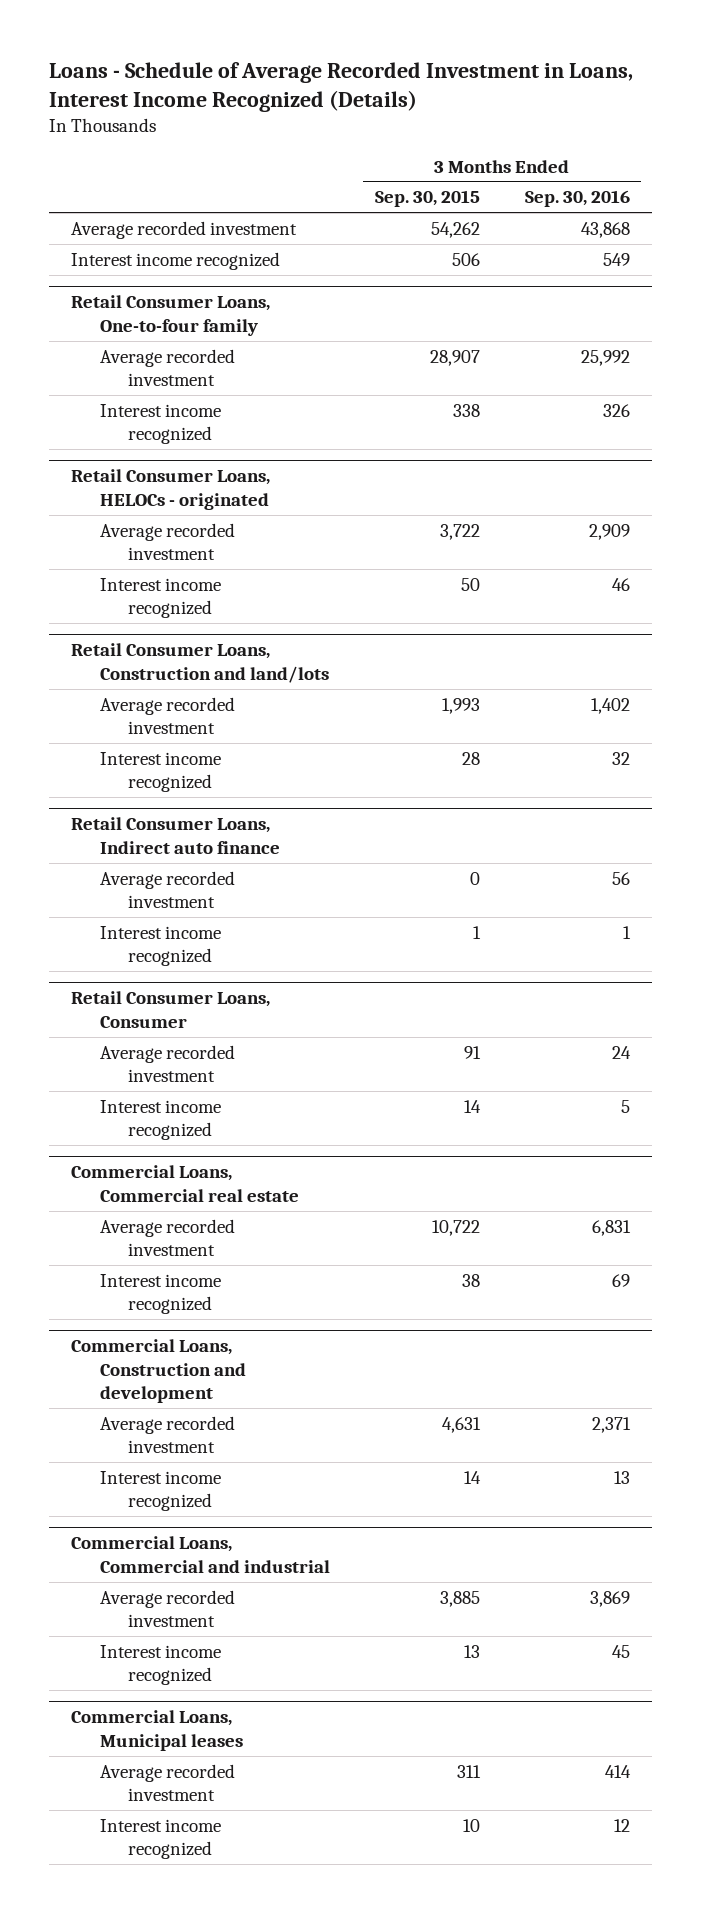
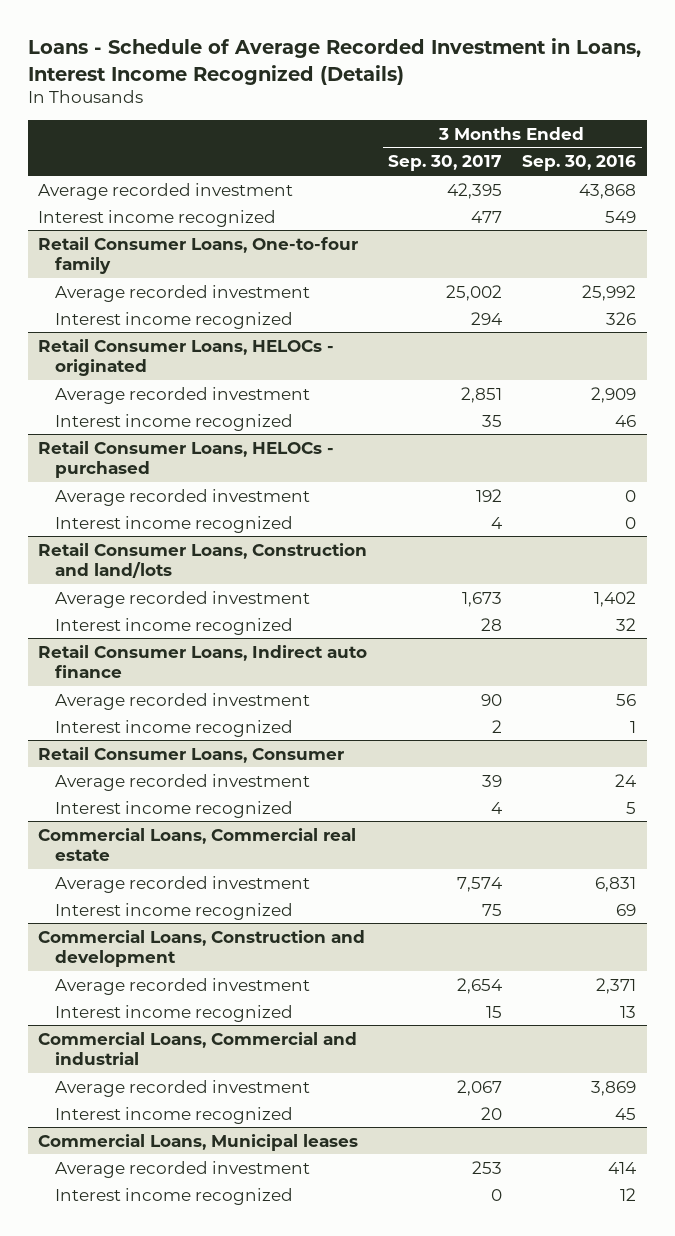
- | 3 Months Ended Sep. 30, 2015 | 3 Months Ended Sep. 30, 2016
+ | 3 Months Ended Sep. 30, 2017 | 3 Months Ended Sep. 30, 2016
+ Retail Consumer Loans, HELOCs - purchased
+ Average recorded investment | 192 | 0
+ Interest income recognized | 4 | 0

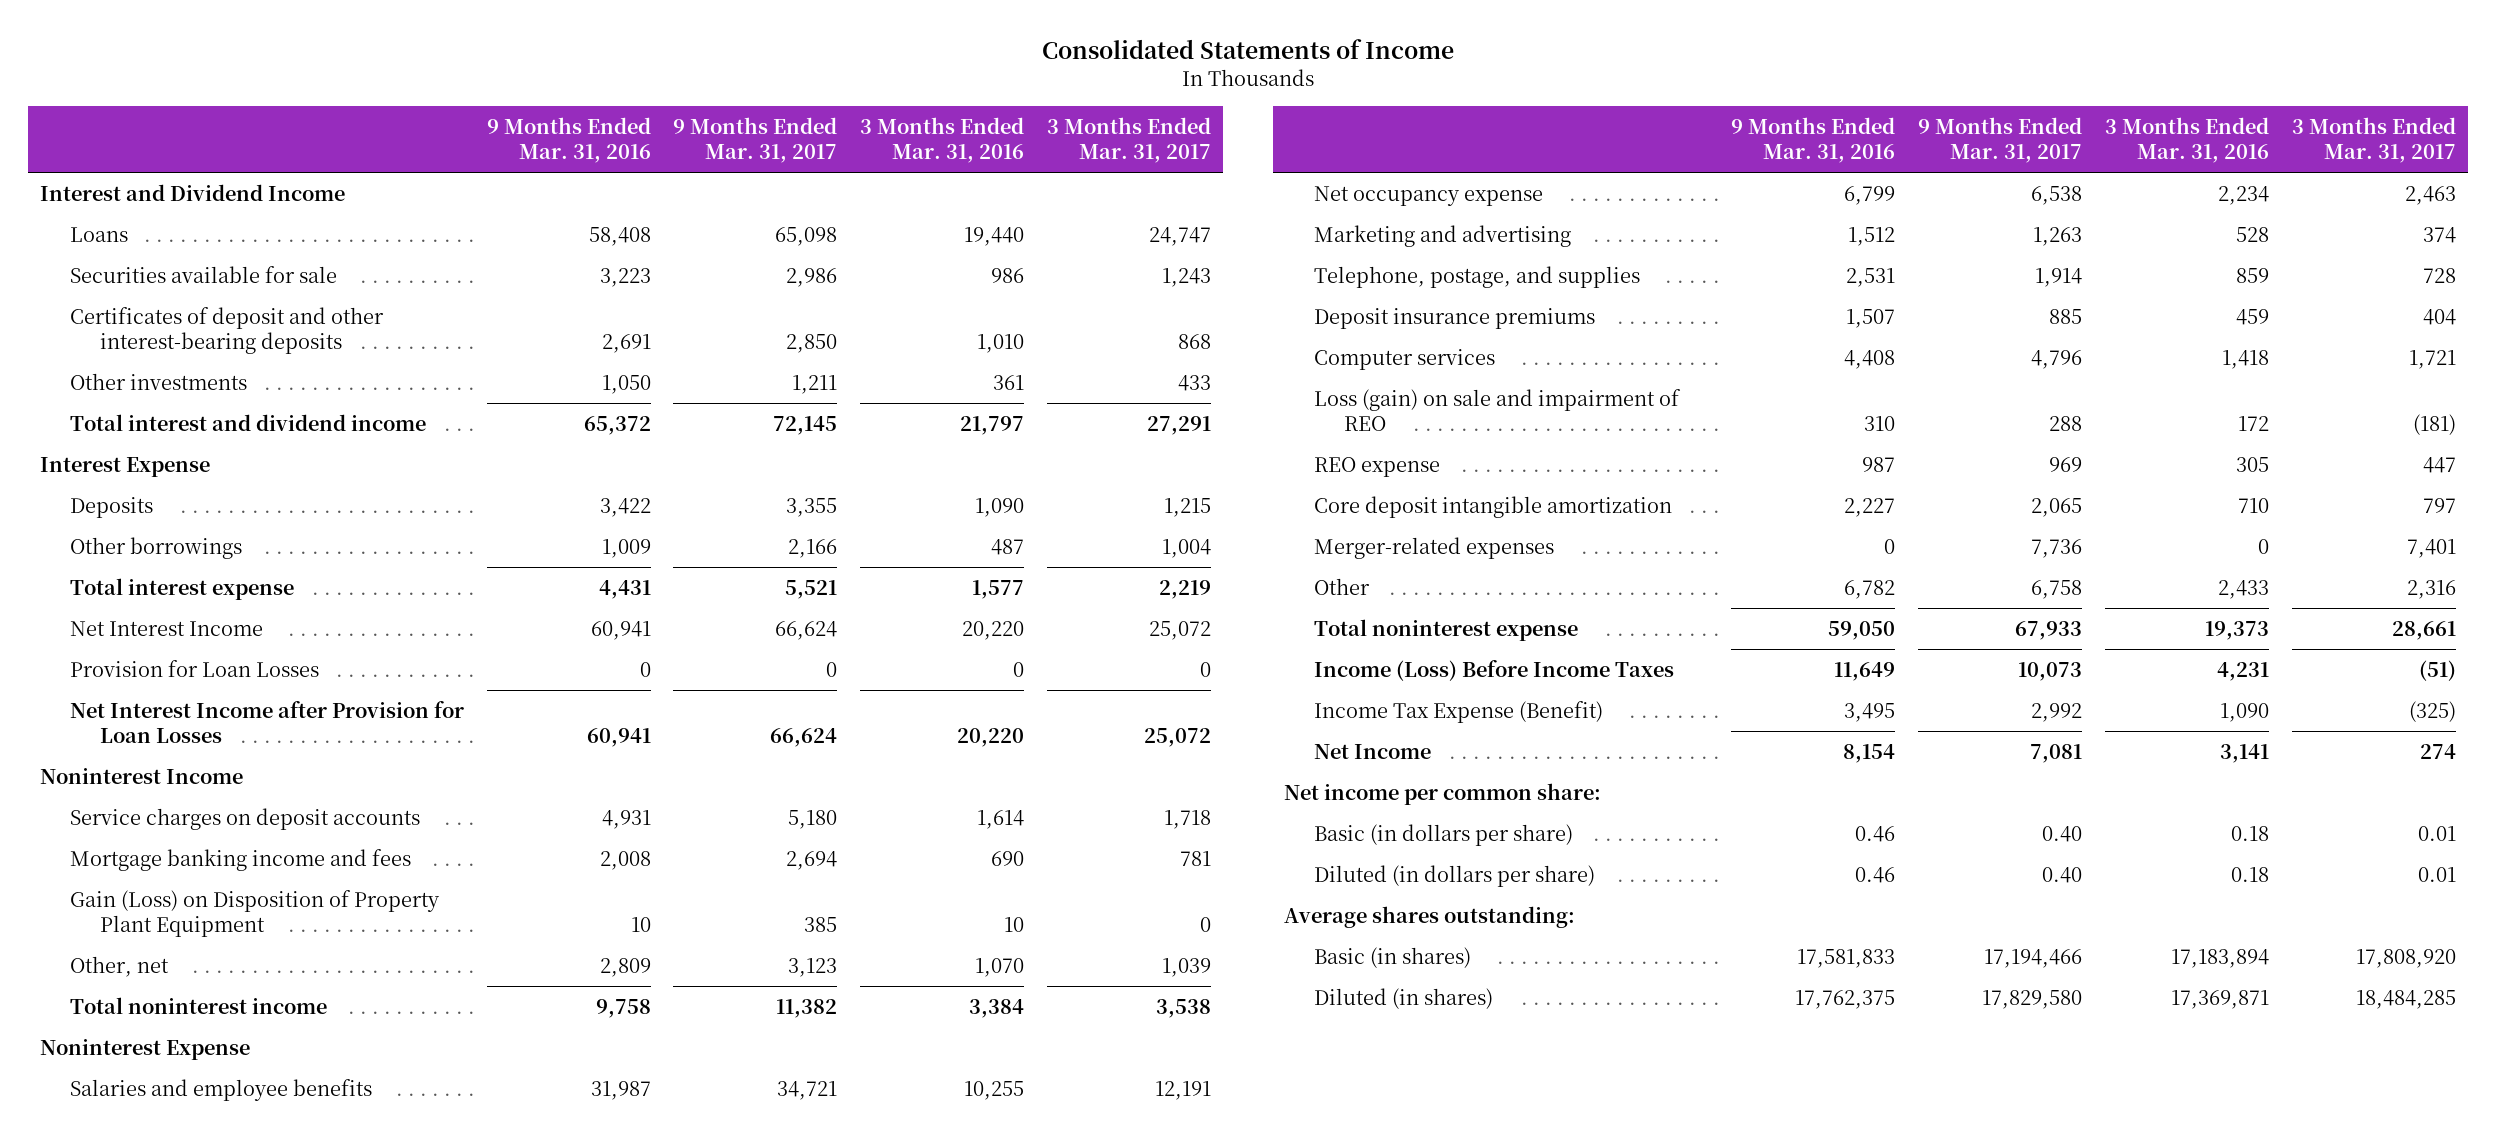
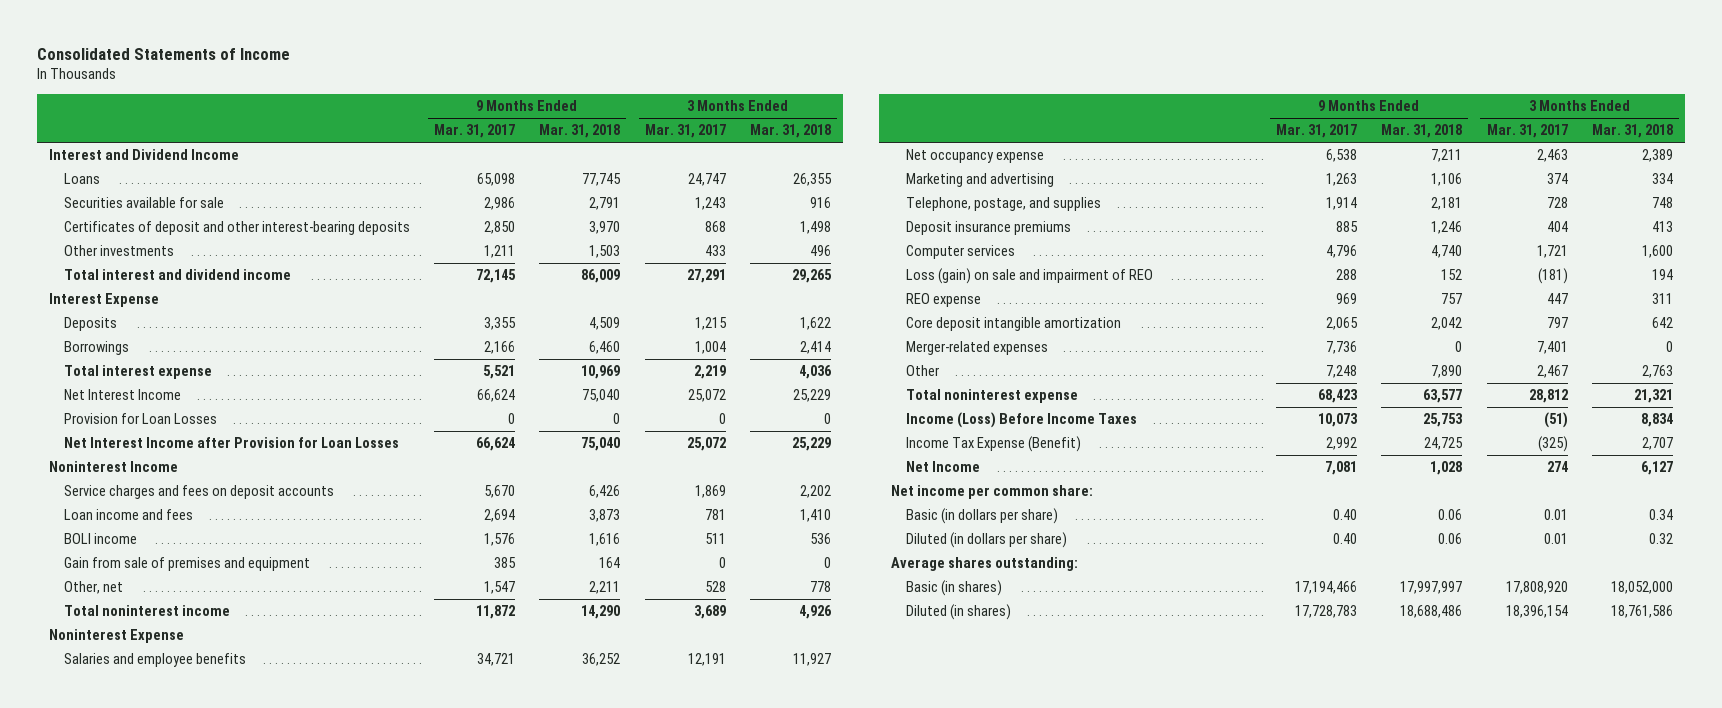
- | 9 Months Ended Mar. 31, 2016 | 9 Months Ended Mar. 31, 2017 | 3 Months Ended Mar. 31, 2016 | 3 Months Ended Mar. 31, 2017
+ | 9 Months Ended Mar. 31, 2017 | 9 Months Ended Mar. 31, 2018 | 3 Months Ended Mar. 31, 2017 | 3 Months Ended Mar. 31, 2018
- Other borrowings | 1,009 | 2,166 | 487 | 1,004
+ Borrowings | 2,166 | 6,460 | 1,004 | 2,414
- Service charges on deposit accounts | 4,931 | 5,180 | 1,614 | 1,718
- Mortgage banking income and fees | 2,008 | 2,694 | 690 | 781
- Gain (Loss) on Disposition of Property Plant Equipment | 10 | 385 | 10 | 0
- Other, net | 2,809 | 3,123 | 1,070 | 1,039
- Total noninterest income | 9,758 | 11,382 | 3,384 | 3,538
+ Service charges and fees on deposit accounts | 5,670 | 6,426 | 1,869 | 2,202
+ Loan income and fees | 2,694 | 3,873 | 781 | 1,410
+ BOLI income | 1,576 | 1,616 | 511 | 536
+ Gain from sale of premises and equipment | 385 | 164 | 0 | 0
+ Other, net | 1,547 | 2,211 | 528 | 778
+ Total noninterest income | 11,872 | 14,290 | 3,689 | 4,926
- Other | 6,782 | 6,758 | 2,433 | 2,316
- Total noninterest expense | 59,050 | 67,933 | 19,373 | 28,661
+ Other | 7,248 | 7,890 | 2,467 | 2,763
+ Total noninterest expense | 68,423 | 63,577 | 28,812 | 21,321
- Diluted (in shares) | 17,762,375 | 17,829,580 | 17,369,871 | 18,484,285
+ Diluted (in shares) | 17,728,783 | 18,688,486 | 18,396,154 | 18,761,586

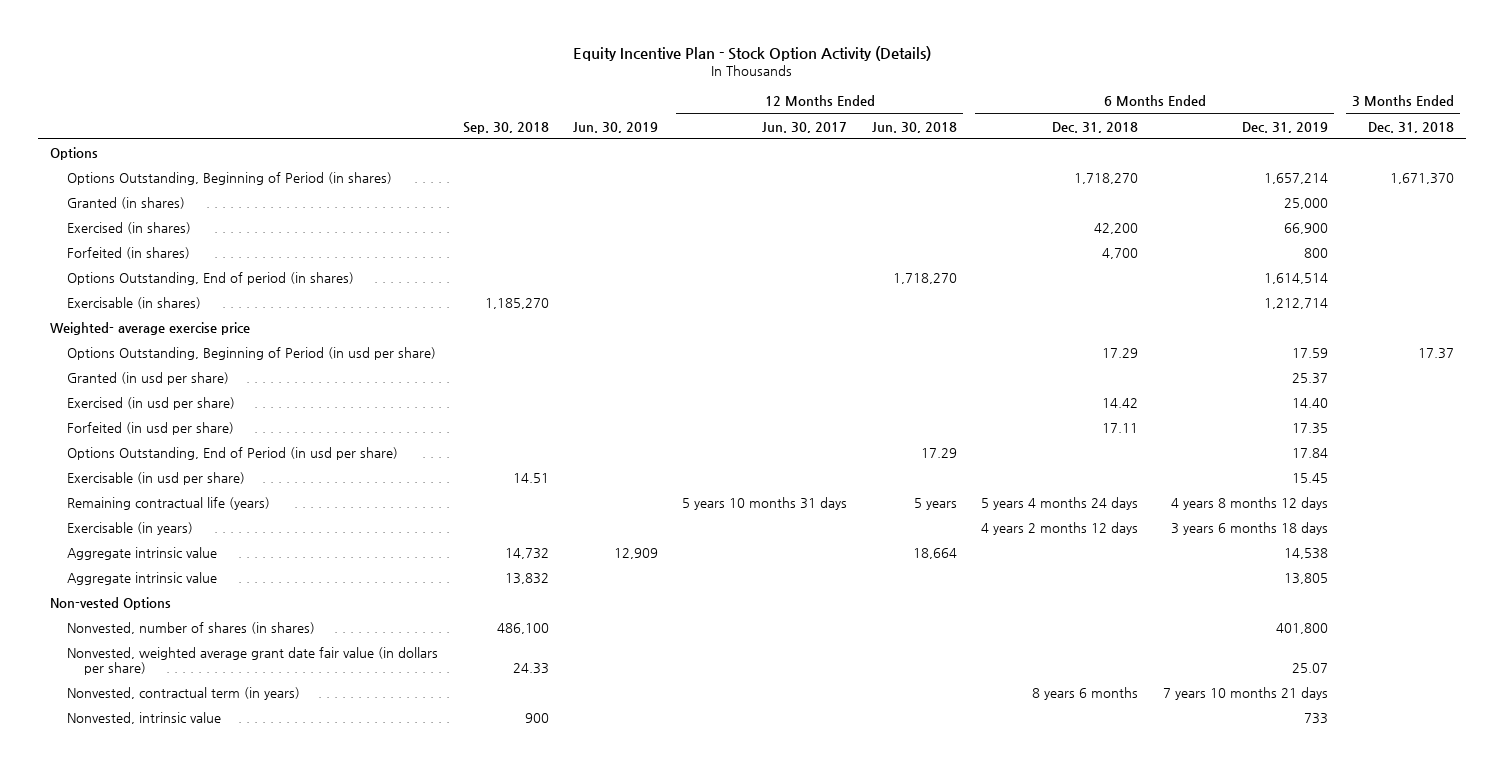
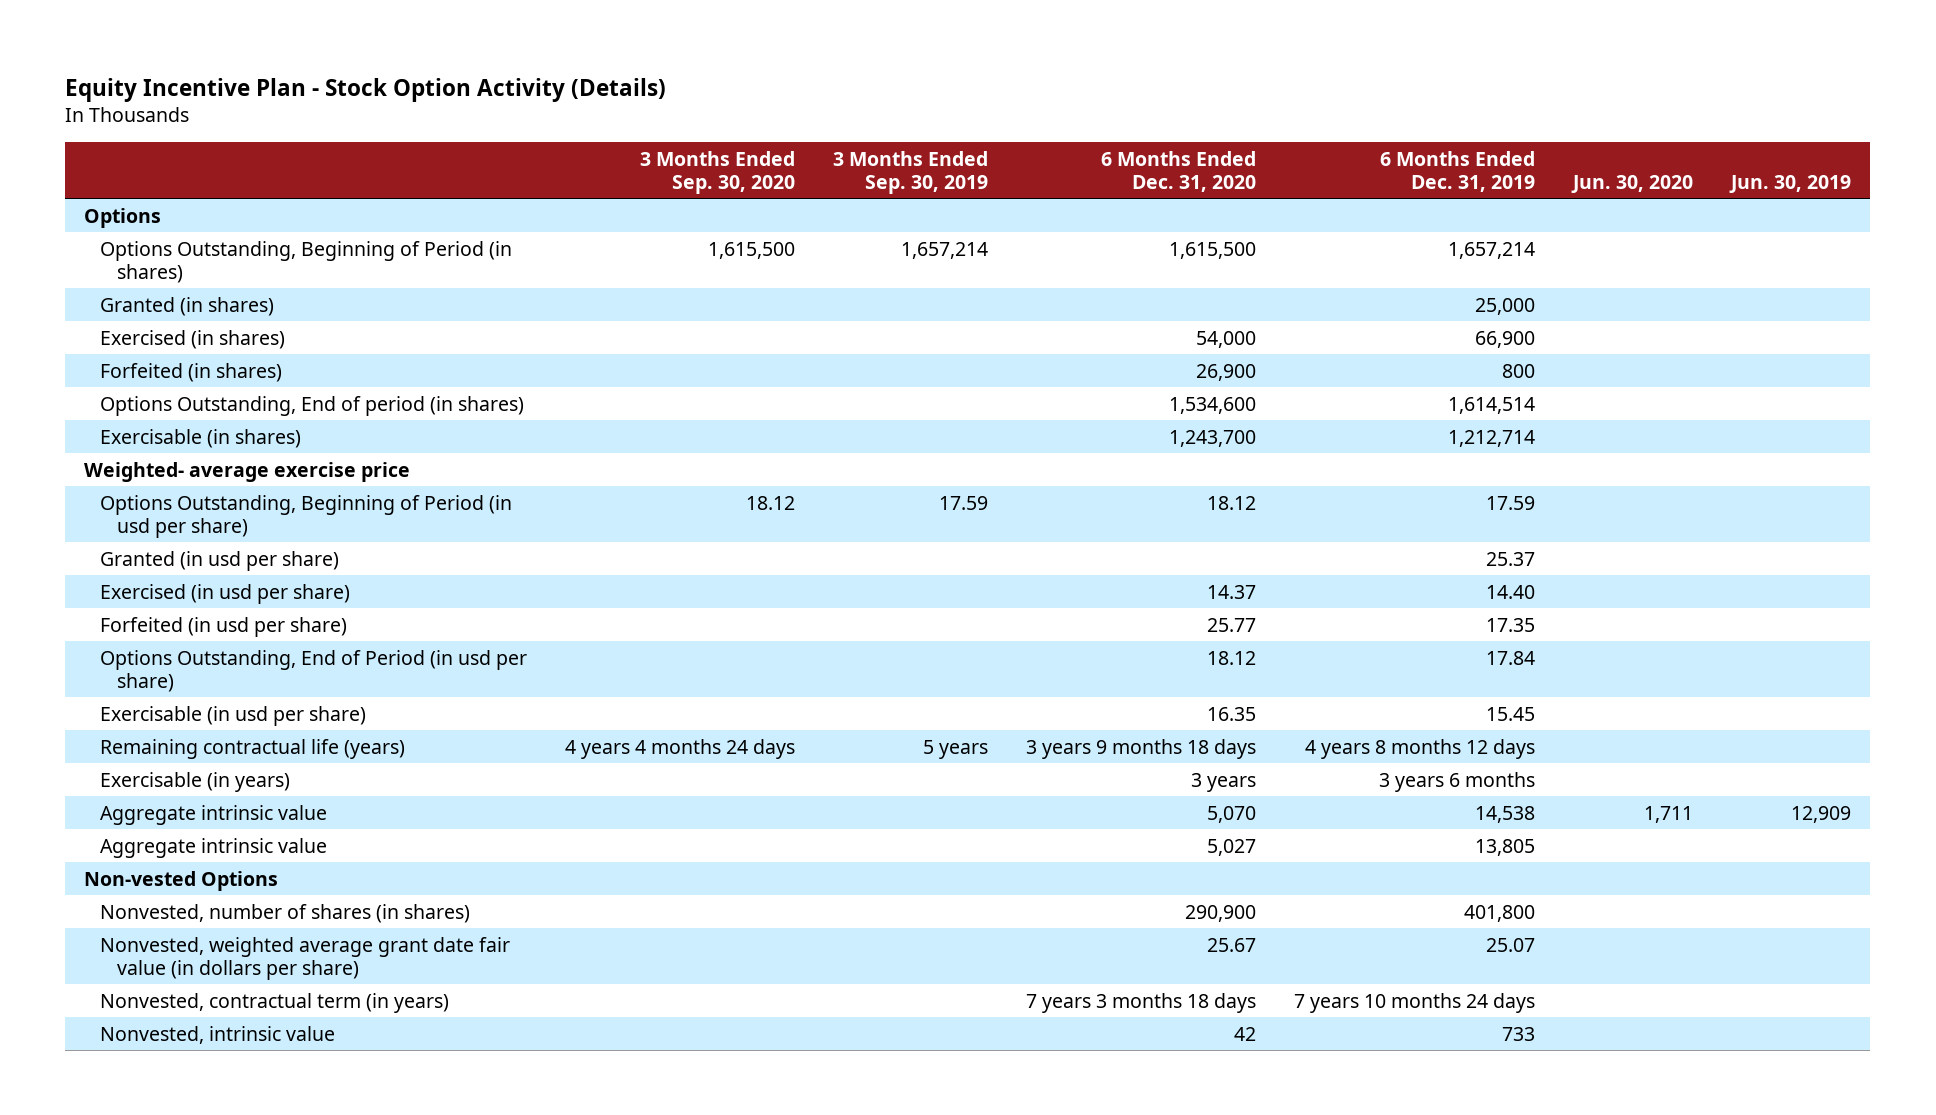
- | Sep. 30, 2018 | Jun. 30, 2019 | 12 Months Ended Jun. 30, 2017 | 12 Months Ended Jun. 30, 2018 | 6 Months Ended Dec. 31, 2018 | 6 Months Ended Dec. 31, 2019 | 3 Months Ended Dec. 31, 2018
+ | 3 Months Ended Sep. 30, 2020 | 3 Months Ended Sep. 30, 2019 | 6 Months Ended Dec. 31, 2020 | 6 Months Ended Dec. 31, 2019 | Jun. 30, 2020 | Jun. 30, 2019
- Exercisable (in years) | | | | | 4 years 2 months 12 days | 3 years 6 months 18 days |
+ Exercisable (in years) | | | 3 years | 3 years 6 months | |
- Nonvested, contractual term (in years) | | | | | 8 years 6 months | 7 years 10 months 21 days |
+ Nonvested, contractual term (in years) | | | 7 years 3 months 18 days | 7 years 10 months 24 days | |

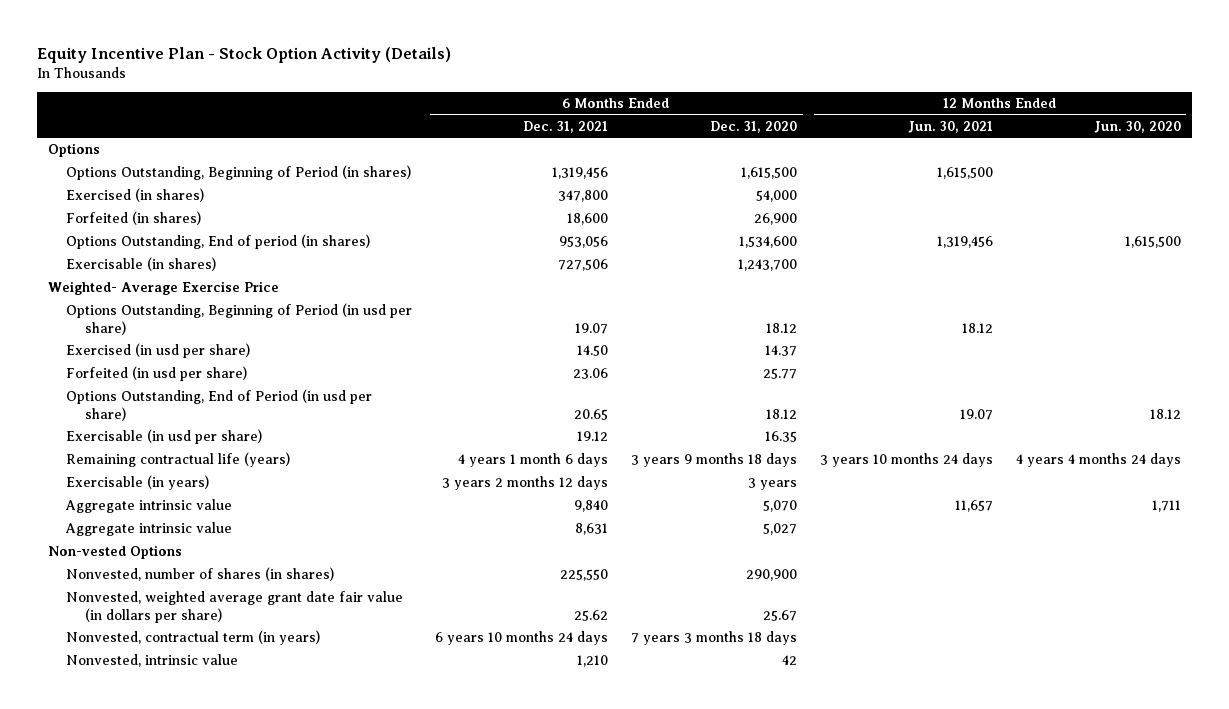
- | 3 Months Ended Sep. 30, 2020 | 3 Months Ended Sep. 30, 2019 | 6 Months Ended Dec. 31, 2020 | 6 Months Ended Dec. 31, 2019 | Jun. 30, 2020 | Jun. 30, 2019
+ | 6 Months Ended Dec. 31, 2021 | 6 Months Ended Dec. 31, 2020 | 12 Months Ended Jun. 30, 2021 | 12 Months Ended Jun. 30, 2020
- Granted (in shares) | | | | 25,000 | |
- Weighted- average exercise price
+ Weighted- Average Exercise Price
- Granted (in usd per share) | | | | 25.37 | |

